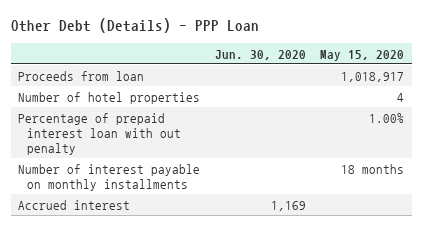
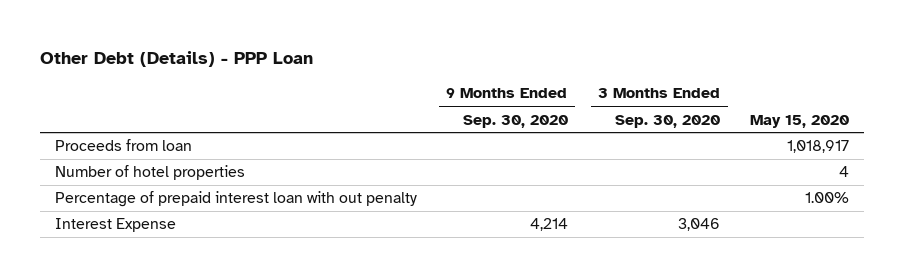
- | Jun. 30, 2020 | May 15, 2020
+ | 9 Months Ended Sep. 30, 2020 | 3 Months Ended Sep. 30, 2020 | May 15, 2020
- Number of interest payable on monthly installments | | 18 months
- Accrued interest | 1,169 |
+ Interest Expense | 4,214 | 3,046 |

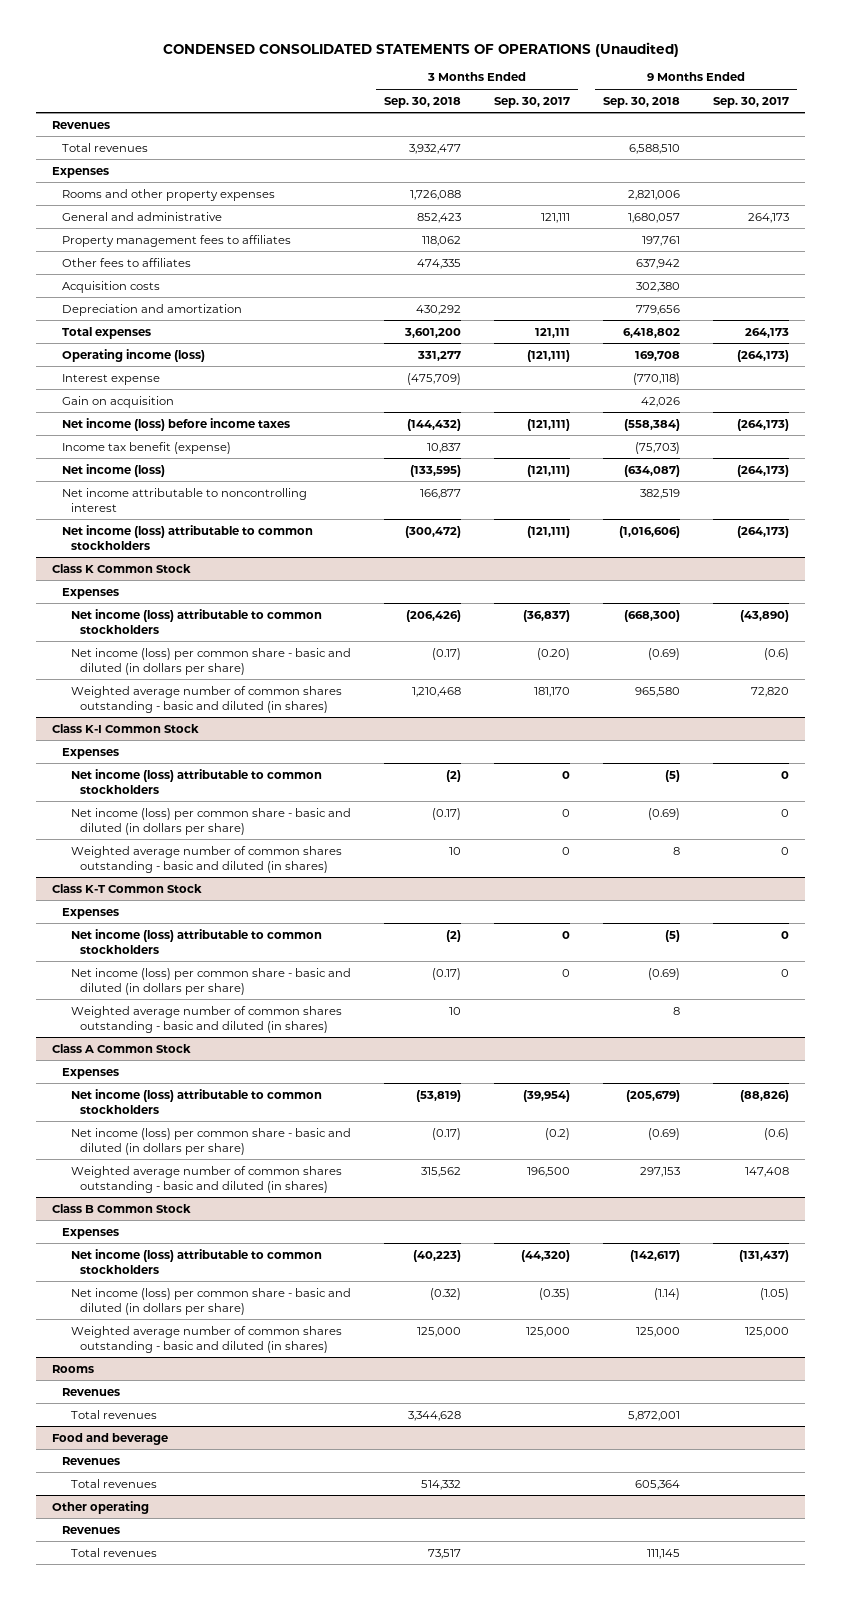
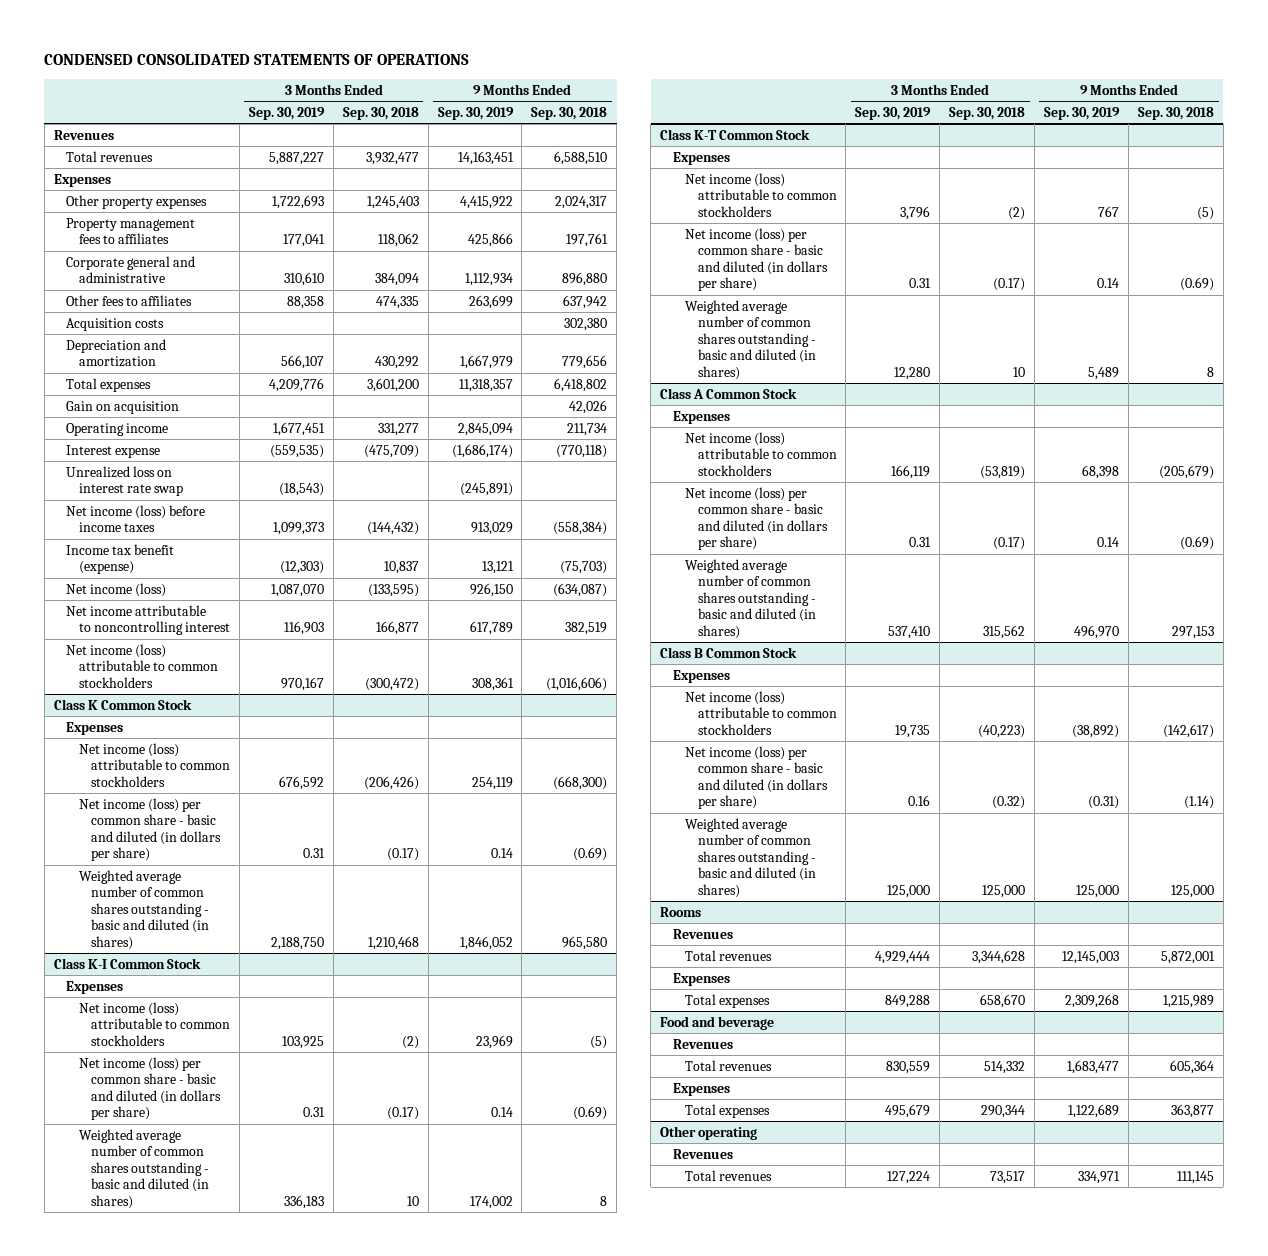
- CONDENSED CONSOLIDATED STATEMENTS OF OPERATIONS (Unaudited)
+ CONDENSED CONSOLIDATED STATEMENTS OF OPERATIONS
- | 3 Months Ended Sep. 30, 2018 | 3 Months Ended Sep. 30, 2017 | 9 Months Ended Sep. 30, 2018 | 9 Months Ended Sep. 30, 2017
+ | 3 Months Ended Sep. 30, 2019 | 3 Months Ended Sep. 30, 2018 | 9 Months Ended Sep. 30, 2019 | 9 Months Ended Sep. 30, 2018
- Rooms and other property expenses | 1,726,088 | | 2,821,006 |
- General and administrative | 852,423 | 121,111 | 1,680,057 | 264,173
+ Other property expenses | 1,722,693 | 1,245,403 | 4,415,922 | 2,024,317
+ Corporate general and administrative | 310,610 | 384,094 | 1,112,934 | 896,880
- Operating income (loss) | 331,277 | (121,111) | 169,708 | (264,173)
+ Operating income | 1,677,451 | 331,277 | 2,845,094 | 211,734
moved down: Interest expense | (559,535) | (475,709) | (1,686,174) | (770,118)
+ Unrealized loss on interest rate swap | (18,543) | | (245,891) |
@ Rooms
+ Expenses
+ Total expenses | 849,288 | 658,670 | 2,309,268 | 1,215,989
@ Food and beverage
+ Expenses
+ Total expenses | 495,679 | 290,344 | 1,122,689 | 363,877

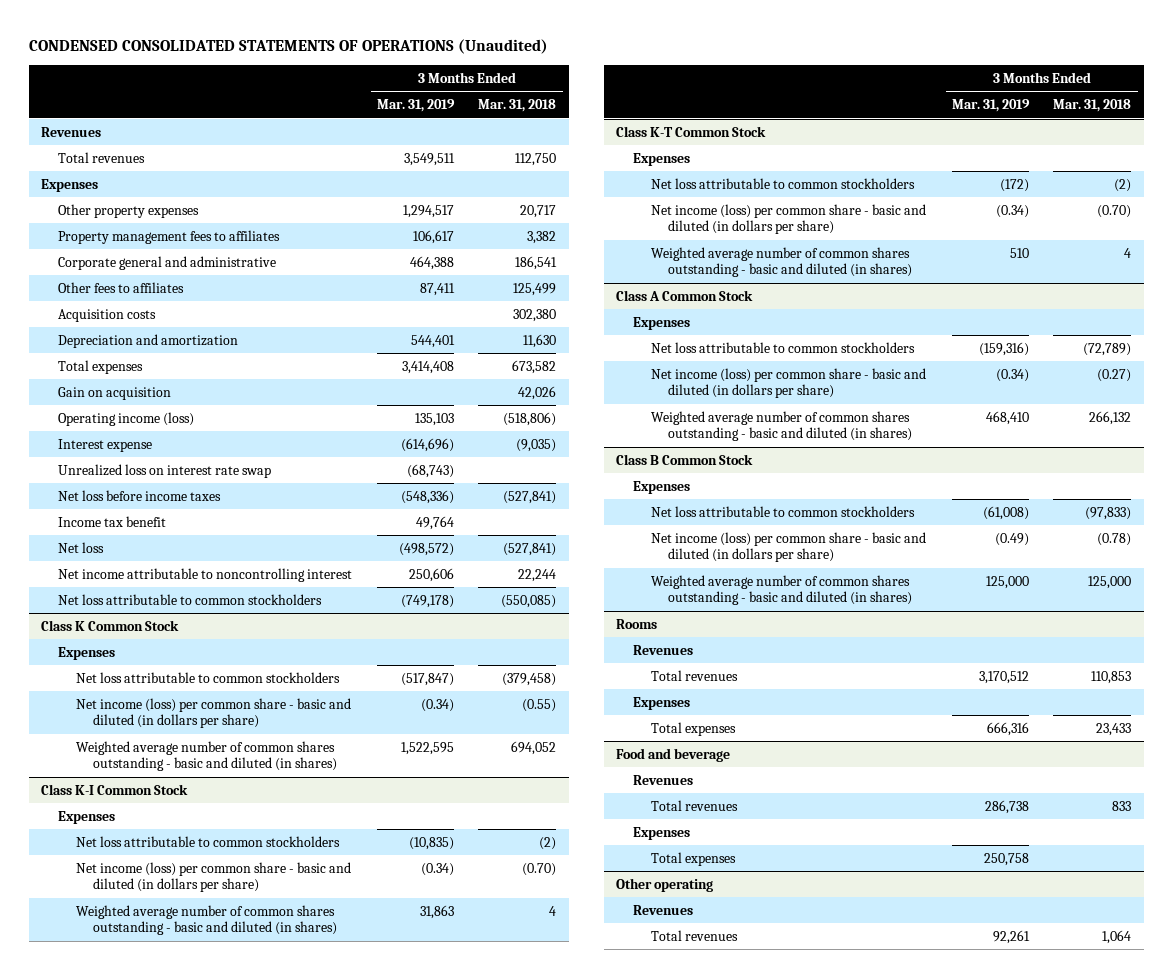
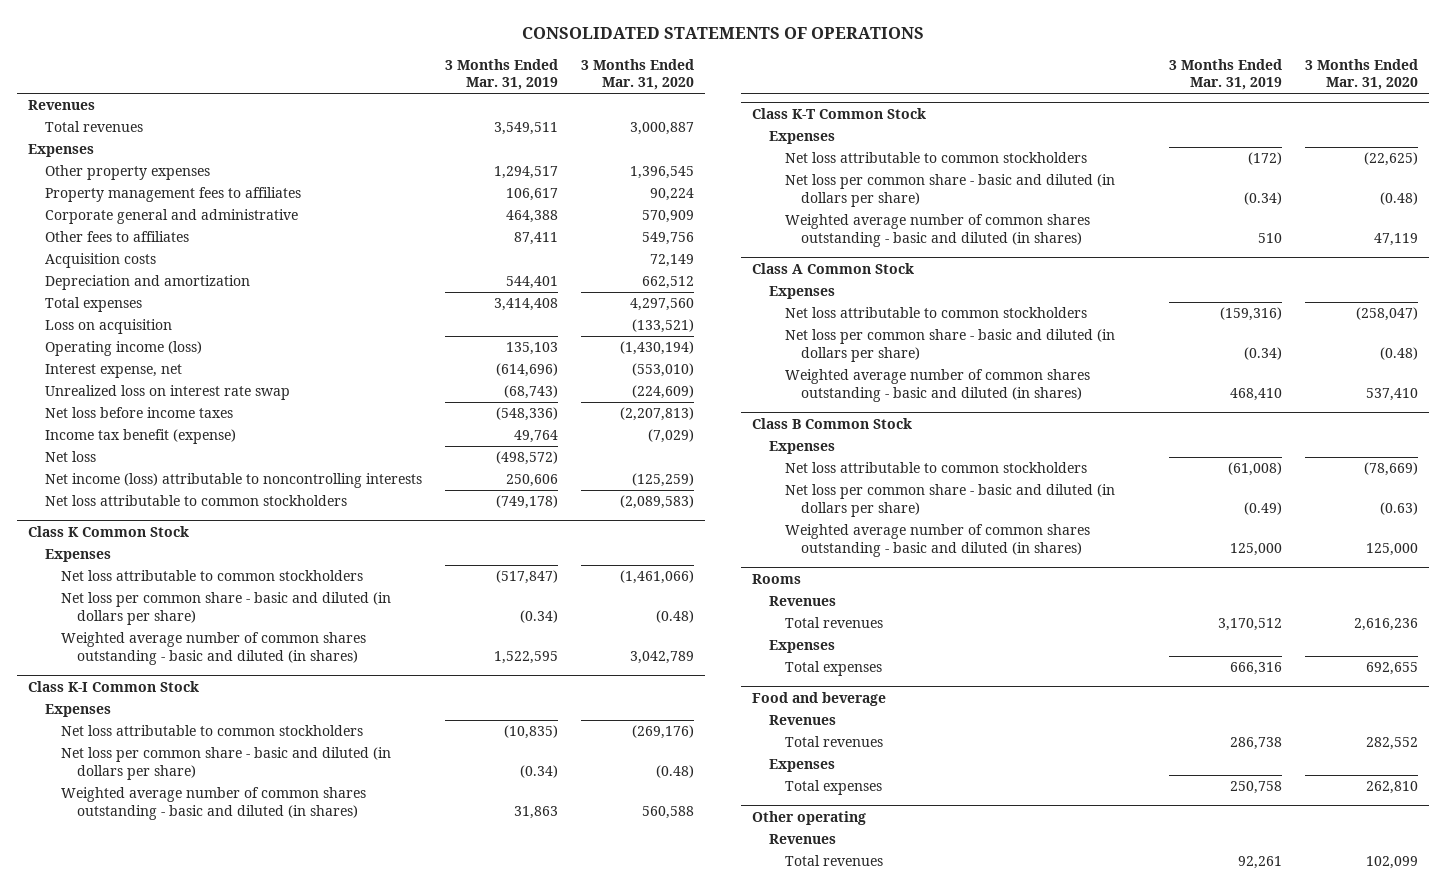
- CONDENSED CONSOLIDATED STATEMENTS OF OPERATIONS (Unaudited)
+ CONSOLIDATED STATEMENTS OF OPERATIONS
- | 3 Months Ended Mar. 31, 2019 | 3 Months Ended Mar. 31, 2018
+ | 3 Months Ended Mar. 31, 2019 | 3 Months Ended Mar. 31, 2020
- Gain on acquisition | | 42,026
+ Loss on acquisition | | (133,521)
- Interest expense | (614,696) | (9,035)
+ Interest expense, net | (614,696) | (553,010)
- Income tax benefit | 49,764 |
+ Income tax benefit (expense) | 49,764 | (7,029)
- Net income attributable to noncontrolling interest | 250,606 | 22,244
+ Net income (loss) attributable to noncontrolling interests | 250,606 | (125,259)
@ Class K Common Stock
- Net income (loss) per common share - basic and diluted (in dollars per share) | (0.34) | (0.55)
+ Net loss per common share - basic and diluted (in dollars per share) | (0.34) | (0.48)
@ Class K-I Common Stock
- Net income (loss) per common share - basic and diluted (in dollars per share) | (0.34) | (0.70)
+ Net loss per common share - basic and diluted (in dollars per share) | (0.34) | (0.48)
@ Class K-T Common Stock
- Net income (loss) per common share - basic and diluted (in dollars per share) | (0.34) | (0.70)
+ Net loss per common share - basic and diluted (in dollars per share) | (0.34) | (0.48)
@ Class A Common Stock
- Net income (loss) per common share - basic and diluted (in dollars per share) | (0.34) | (0.27)
+ Net loss per common share - basic and diluted (in dollars per share) | (0.34) | (0.48)
@ Class B Common Stock
- Net income (loss) per common share - basic and diluted (in dollars per share) | (0.49) | (0.78)
+ Net loss per common share - basic and diluted (in dollars per share) | (0.49) | (0.63)

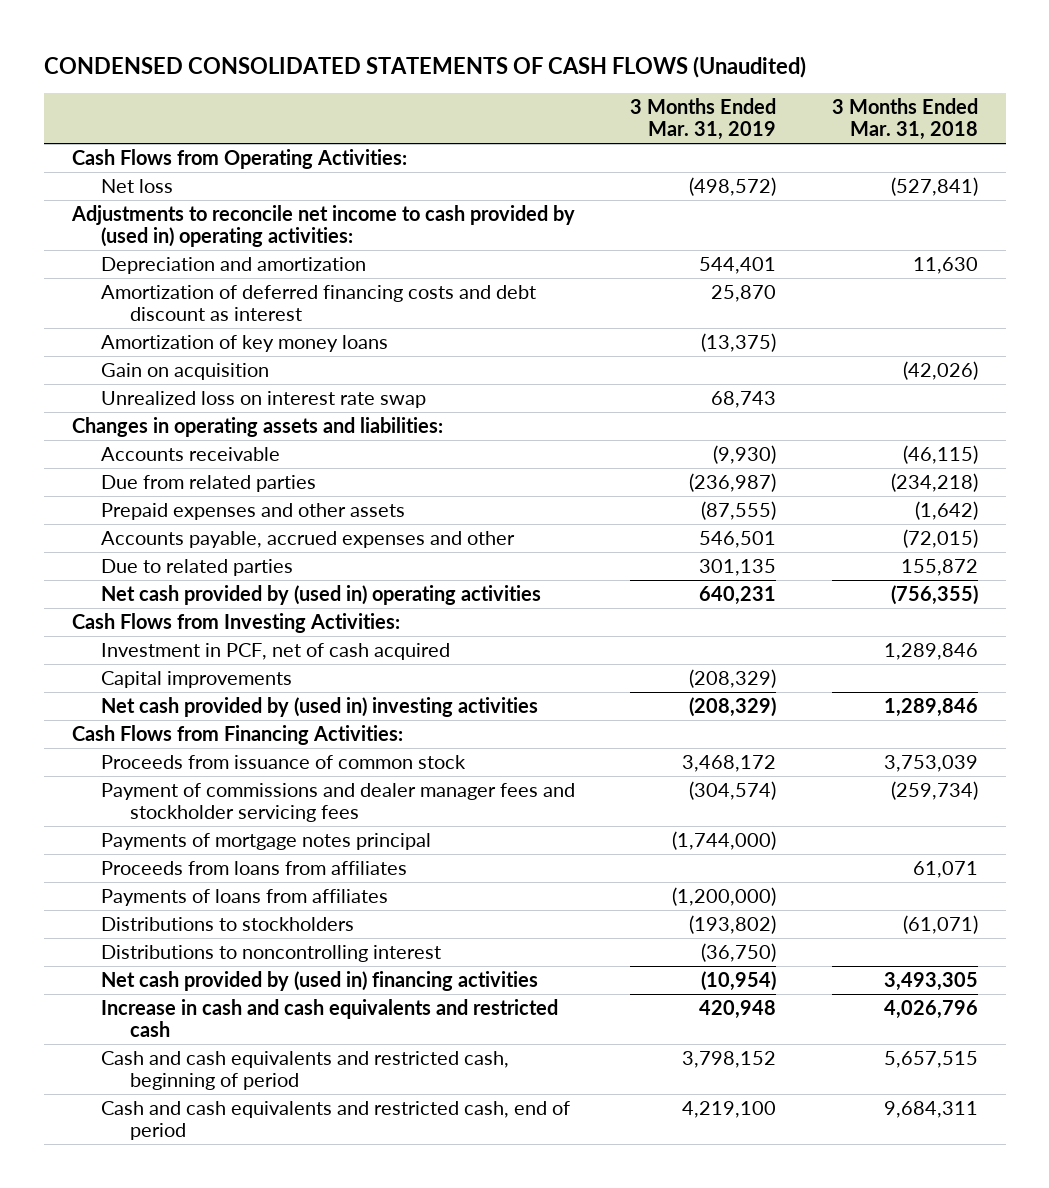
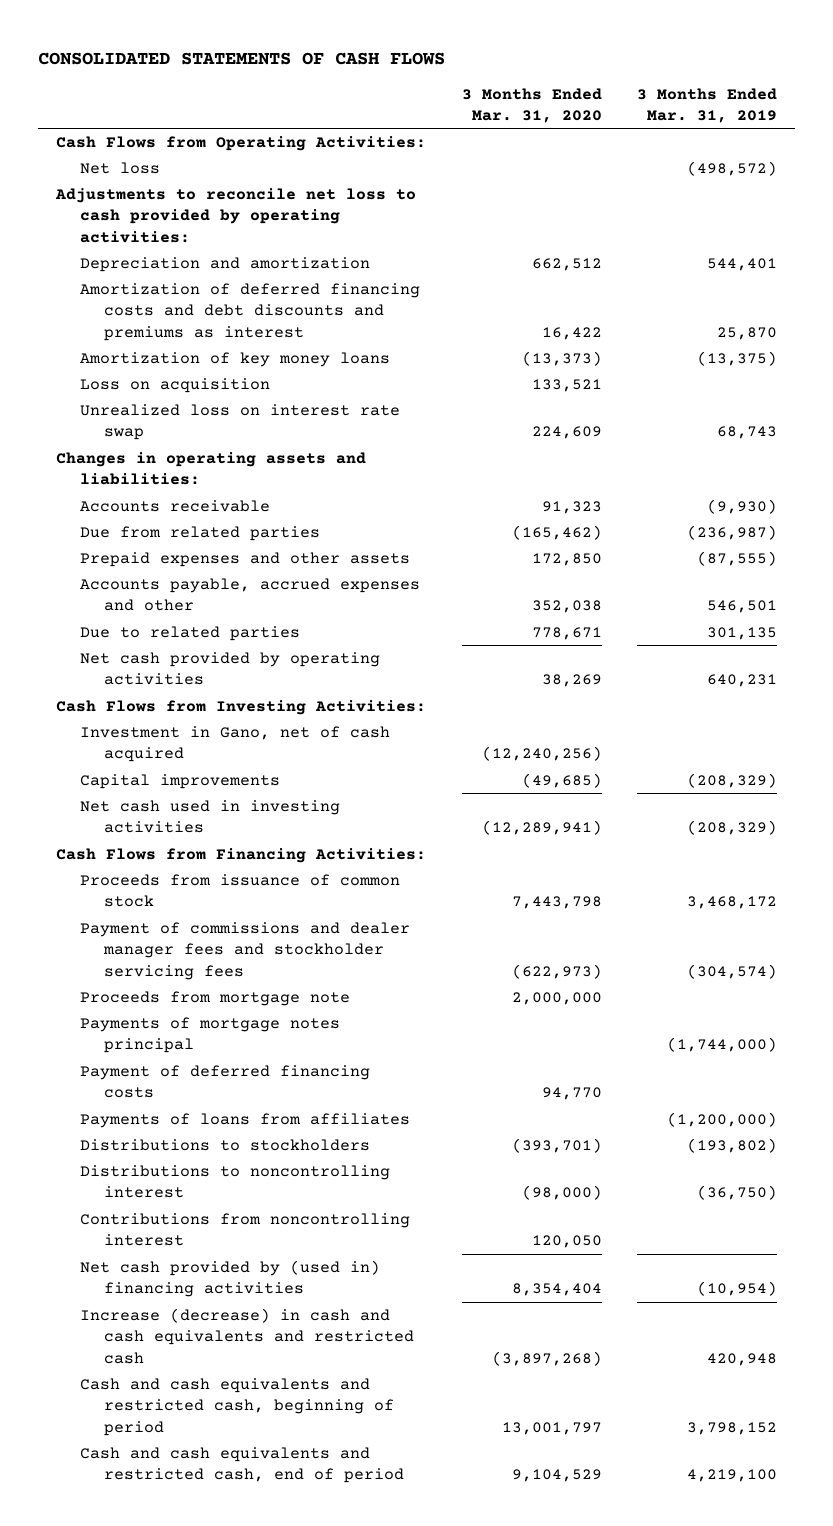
- CONDENSED CONSOLIDATED STATEMENTS OF CASH FLOWS (Unaudited)
+ CONSOLIDATED STATEMENTS OF CASH FLOWS
- | 3 Months Ended Mar. 31, 2019 | 3 Months Ended Mar. 31, 2018
+ | 3 Months Ended Mar. 31, 2020 | 3 Months Ended Mar. 31, 2019
- Adjustments to reconcile net income to cash provided by (used in) operating activities:
+ Adjustments to reconcile net loss to cash provided by operating activities:
- Amortization of deferred financing costs and debt discount as interest | 25,870 |
+ Amortization of deferred financing costs and debt discounts and premiums as interest | 16,422 | 25,870
- Gain on acquisition | | (42,026)
+ Loss on acquisition | 133,521 |
- Net cash provided by (used in) operating activities | 640,231 | (756,355)
+ Net cash provided by operating activities | 38,269 | 640,231
- Investment in PCF, net of cash acquired | | 1,289,846
+ Investment in Gano, net of cash acquired | (12,240,256) |
- Net cash provided by (used in) investing activities | (208,329) | 1,289,846
+ Net cash used in investing activities | (12,289,941) | (208,329)
+ Proceeds from mortgage note | 2,000,000 |
- Proceeds from loans from affiliates | | 61,071
+ Payment of deferred financing costs | 94,770 |
+ Contributions from noncontrolling interest | 120,050 |
- Increase in cash and cash equivalents and restricted cash | 420,948 | 4,026,796
+ Increase (decrease) in cash and cash equivalents and restricted cash | (3,897,268) | 420,948

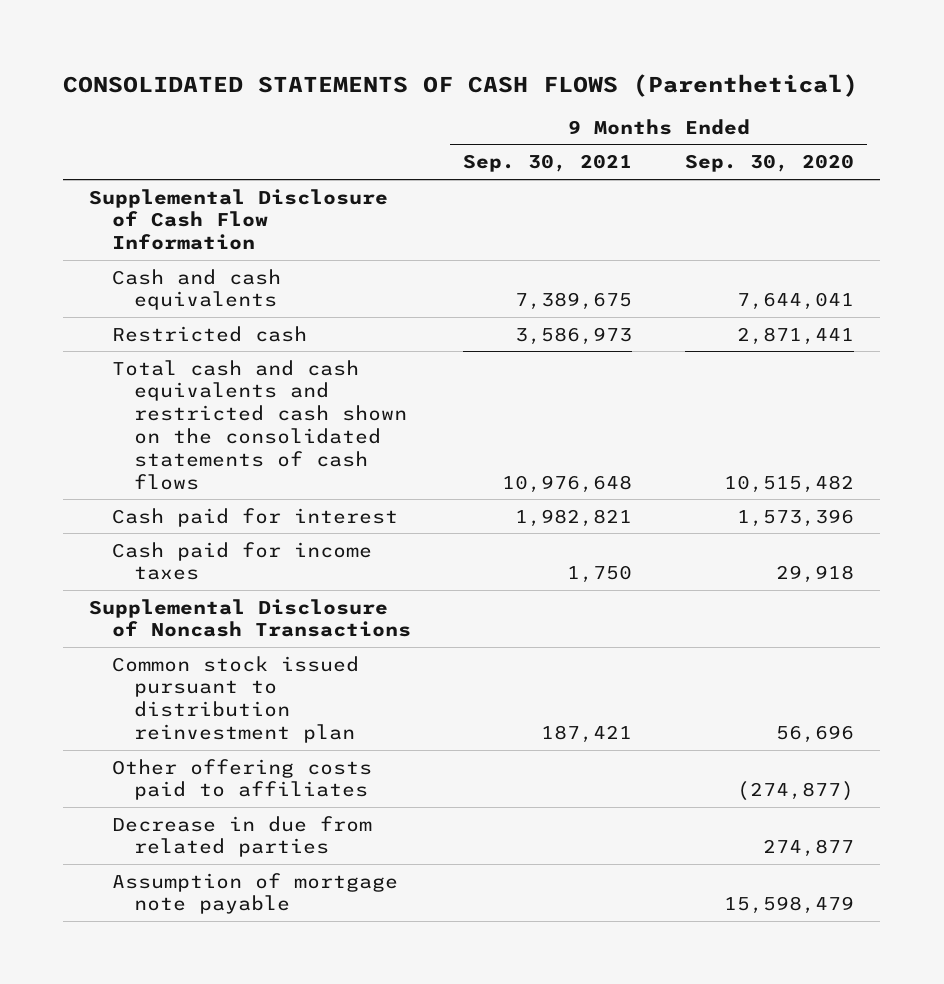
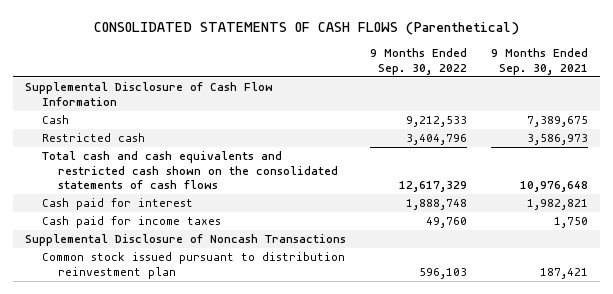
- | 9 Months Ended Sep. 30, 2021 | 9 Months Ended Sep. 30, 2020
+ | 9 Months Ended Sep. 30, 2022 | 9 Months Ended Sep. 30, 2021
- Cash and cash equivalents | 7,389,675 | 7,644,041
+ Cash | 9,212,533 | 7,389,675
- Other offering costs paid to affiliates | | (274,877)
- Decrease in due from related parties | | 274,877
- Assumption of mortgage note payable | | 15,598,479

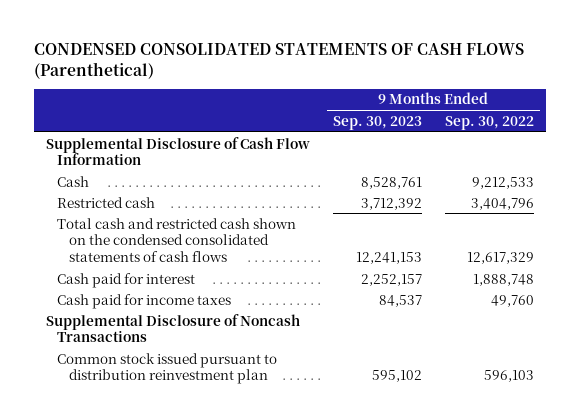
- CONSOLIDATED STATEMENTS OF CASH FLOWS (Parenthetical)
+ CONDENSED CONSOLIDATED STATEMENTS OF CASH FLOWS (Parenthetical)
- | 9 Months Ended Sep. 30, 2022 | 9 Months Ended Sep. 30, 2021
+ | 9 Months Ended Sep. 30, 2023 | 9 Months Ended Sep. 30, 2022
- Total cash and cash equivalents and restricted cash shown on the consolidated statements of cash flows | 12,617,329 | 10,976,648
+ Total cash and restricted cash shown on the condensed consolidated statements of cash flows | 12,241,153 | 12,617,329

